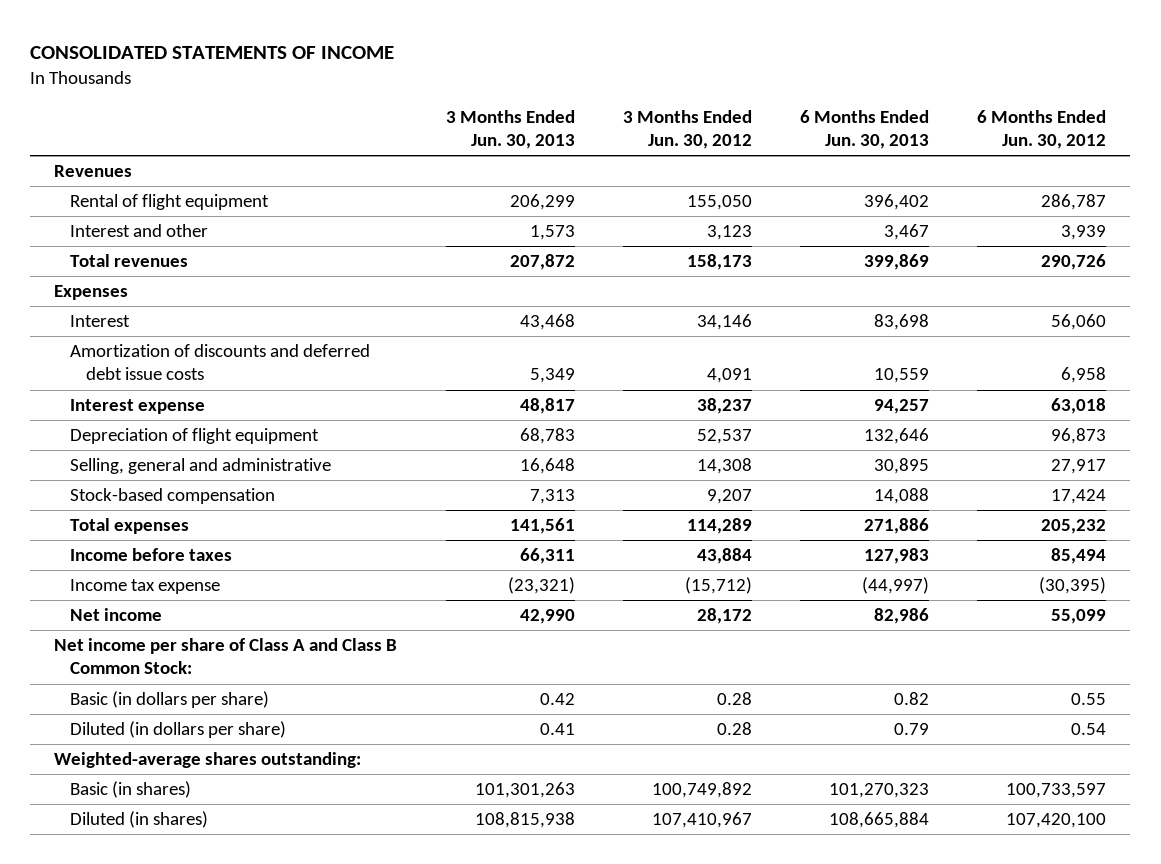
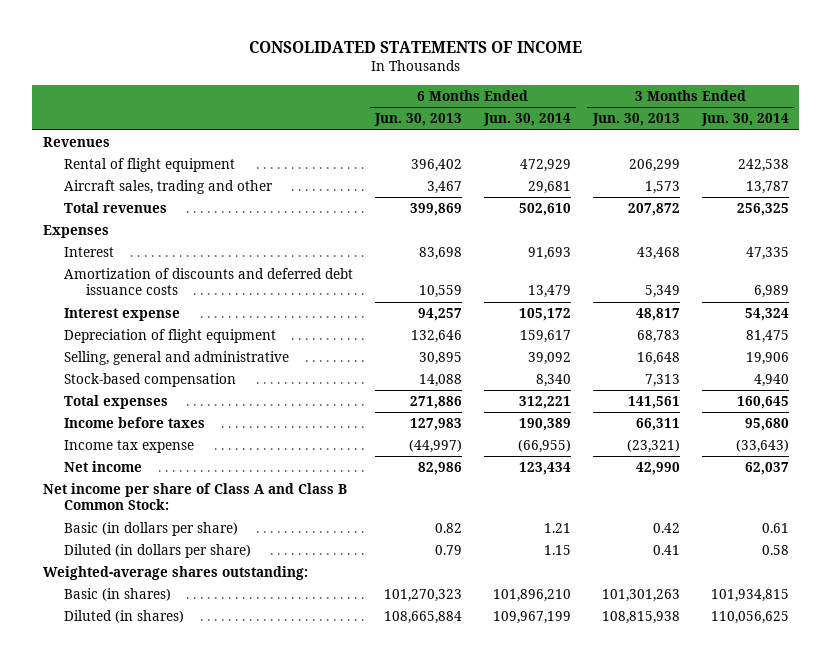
- | 3 Months Ended Jun. 30, 2013 | 3 Months Ended Jun. 30, 2012 | 6 Months Ended Jun. 30, 2013 | 6 Months Ended Jun. 30, 2012
+ | 6 Months Ended Jun. 30, 2013 | 6 Months Ended Jun. 30, 2014 | 3 Months Ended Jun. 30, 2013 | 3 Months Ended Jun. 30, 2014
- Interest and other | 1,573 | 3,123 | 3,467 | 3,939
+ Aircraft sales, trading and other | 3,467 | 29,681 | 1,573 | 13,787
- Amortization of discounts and deferred debt issue costs | 5,349 | 4,091 | 10,559 | 6,958
+ Amortization of discounts and deferred debt issuance costs | 10,559 | 13,479 | 5,349 | 6,989

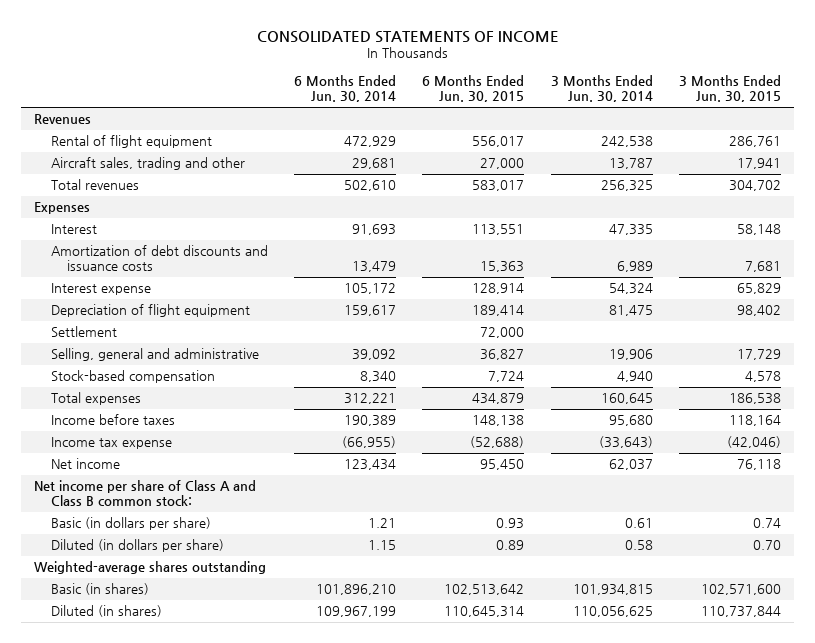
- | 6 Months Ended Jun. 30, 2013 | 6 Months Ended Jun. 30, 2014 | 3 Months Ended Jun. 30, 2013 | 3 Months Ended Jun. 30, 2014
+ | 6 Months Ended Jun. 30, 2014 | 6 Months Ended Jun. 30, 2015 | 3 Months Ended Jun. 30, 2014 | 3 Months Ended Jun. 30, 2015
- Amortization of discounts and deferred debt issuance costs | 10,559 | 13,479 | 5,349 | 6,989
+ Amortization of debt discounts and issuance costs | 13,479 | 15,363 | 6,989 | 7,681
+ Settlement | | 72,000 | |
- Net income per share of Class A and Class B Common Stock:
+ Net income per share of Class A and Class B common stock:
- Weighted-average shares outstanding:
+ Weighted-average shares outstanding

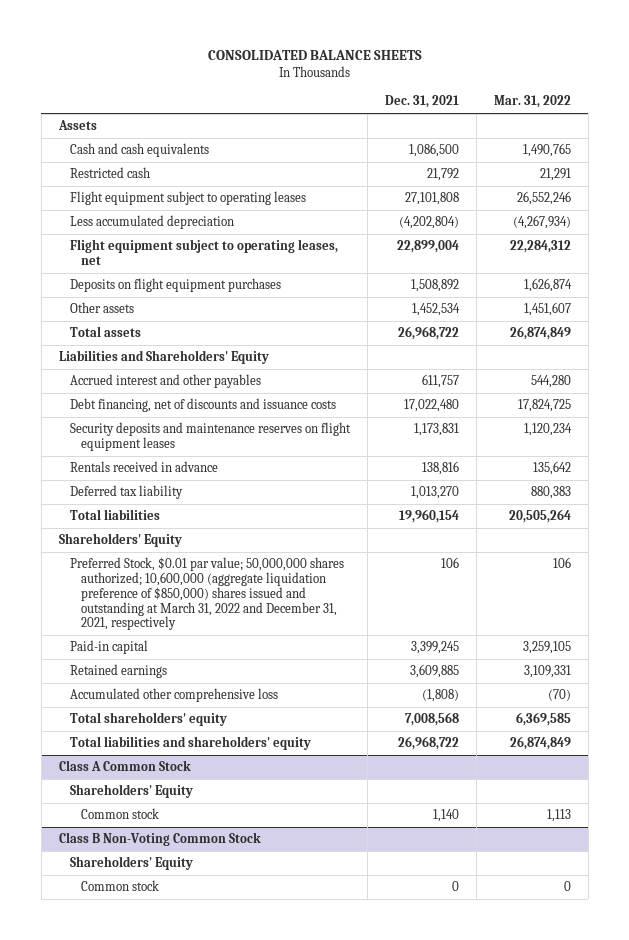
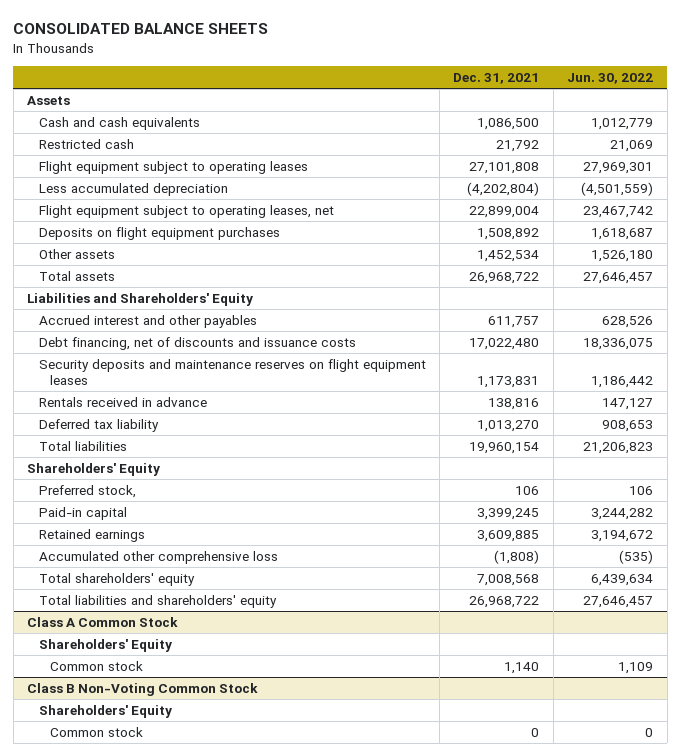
- | Dec. 31, 2021 | Mar. 31, 2022
+ | Dec. 31, 2021 | Jun. 30, 2022
- Preferred Stock, $0.01 par value; 50,000,000 shares authorized; 10,600,000 (aggregate liquidation preference of $850,000) shares issued and outstanding at March 31, 2022 and December 31, 2021, respectively | 106 | 106
+ Preferred stock, | 106 | 106

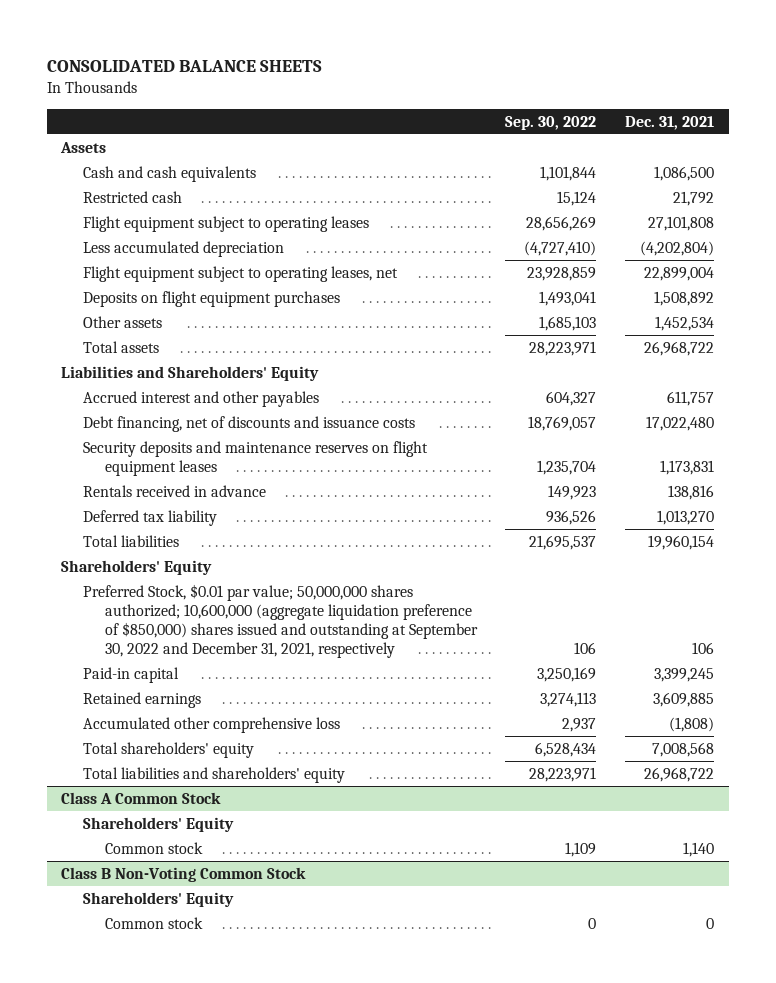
- | Dec. 31, 2021 | Jun. 30, 2022
+ | Sep. 30, 2022 | Dec. 31, 2021
- Preferred stock, | 106 | 106
+ Preferred Stock, $0.01 par value; 50,000,000 shares authorized; 10,600,000 (aggregate liquidation preference of $850,000) shares issued and outstanding at September 30, 2022 and December 31, 2021, respectively | 106 | 106

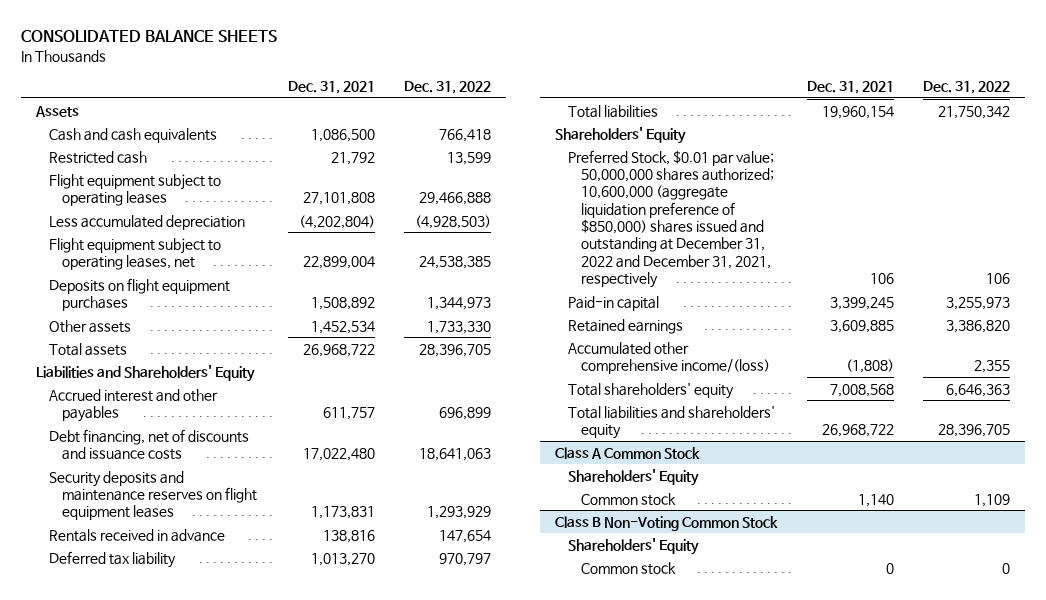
- | Sep. 30, 2022 | Dec. 31, 2021
+ | Dec. 31, 2021 | Dec. 31, 2022
- Preferred Stock, $0.01 par value; 50,000,000 shares authorized; 10,600,000 (aggregate liquidation preference of $850,000) shares issued and outstanding at September 30, 2022 and December 31, 2021, respectively | 106 | 106
+ Preferred Stock, $0.01 par value; 50,000,000 shares authorized; 10,600,000 (aggregate liquidation preference of $850,000) shares issued and outstanding at December 31, 2022 and December 31, 2021, respectively | 106 | 106
- Accumulated other comprehensive loss | 2,937 | (1,808)
+ Accumulated other comprehensive income/(loss) | (1,808) | 2,355

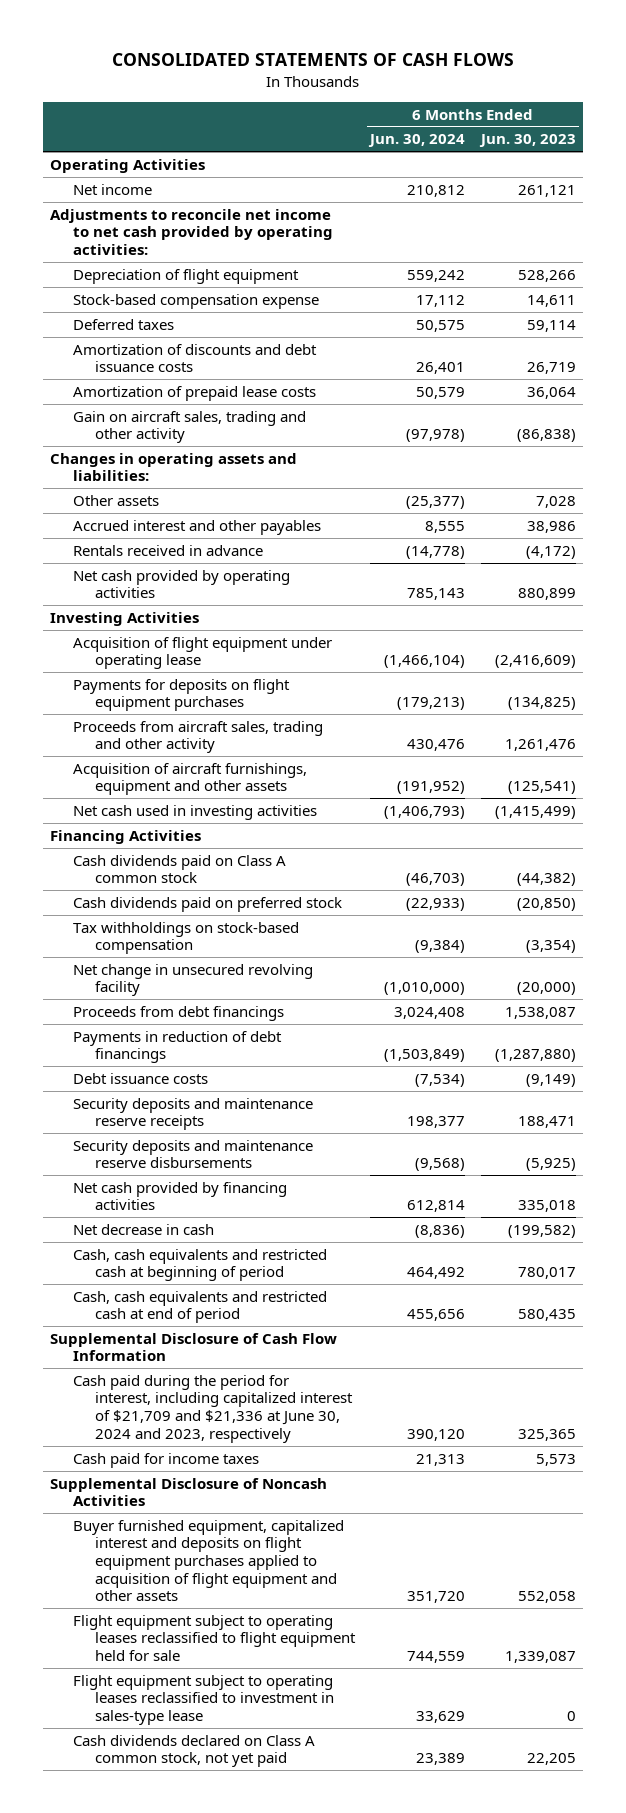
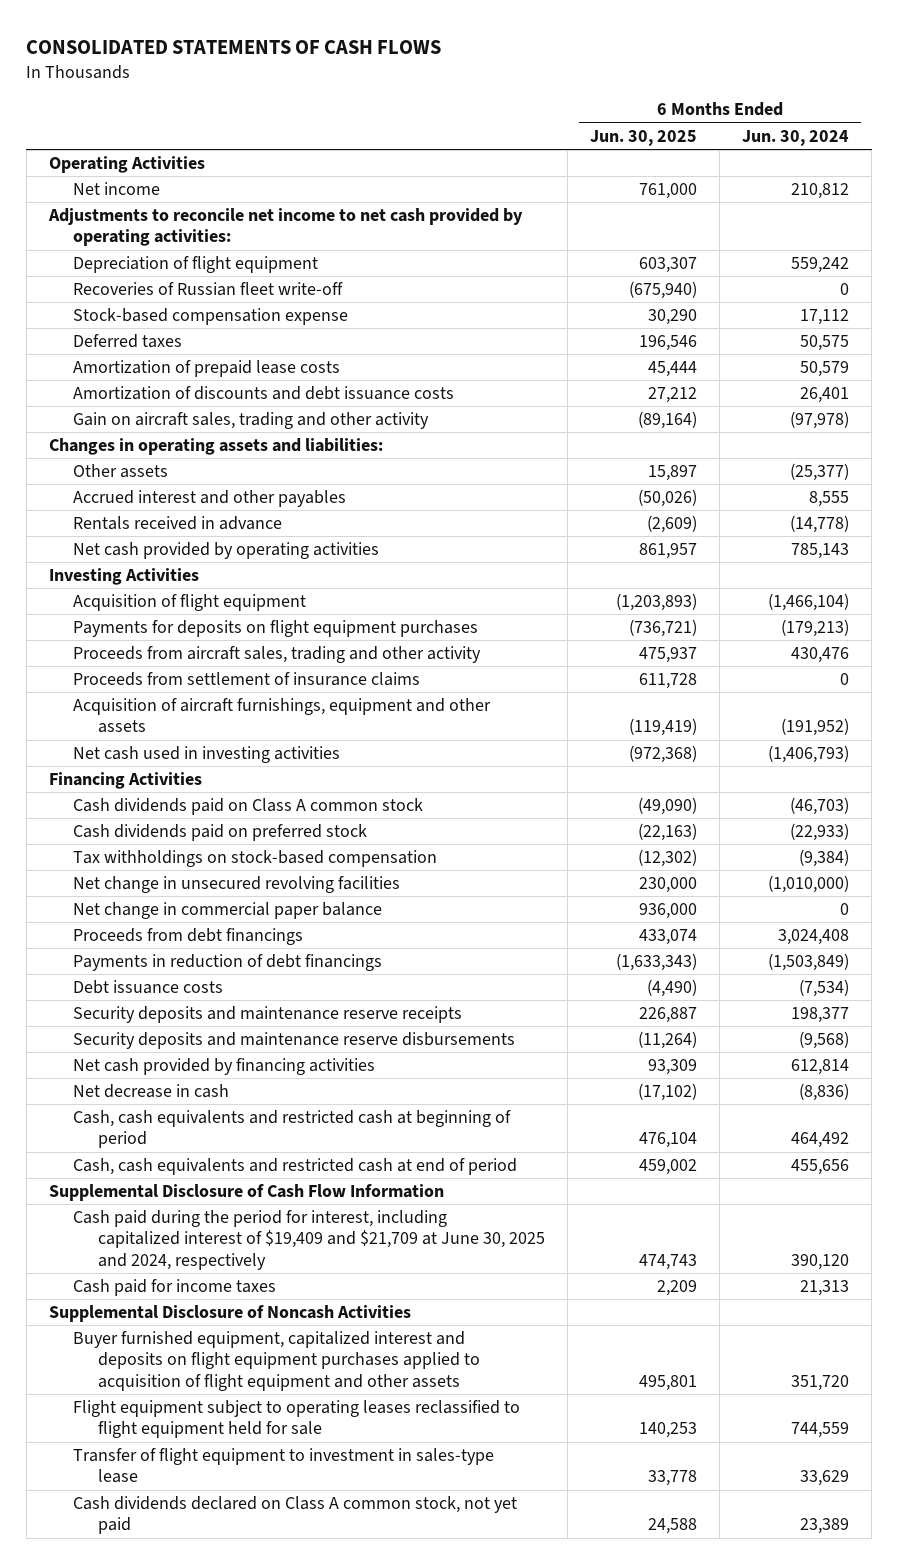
- | 6 Months Ended Jun. 30, 2024 | 6 Months Ended Jun. 30, 2023
+ | 6 Months Ended Jun. 30, 2025 | 6 Months Ended Jun. 30, 2024
+ Recoveries of Russian fleet write-off | (675,940) | 0
moved down: Amortization of discounts and debt issuance costs | 27,212 | 26,401
- Acquisition of flight equipment under operating lease | (1,466,104) | (2,416,609)
+ Acquisition of flight equipment | (1,203,893) | (1,466,104)
+ Proceeds from settlement of insurance claims | 611,728 | 0
- Net change in unsecured revolving facility | (1,010,000) | (20,000)
+ Net change in unsecured revolving facilities | 230,000 | (1,010,000)
+ Net change in commercial paper balance | 936,000 | 0
- Cash paid during the period for interest, including capitalized interest of $21,709 and $21,336 at June 30, 2024 and 2023, respectively | 390,120 | 325,365
+ Cash paid during the period for interest, including capitalized interest of $19,409 and $21,709 at June 30, 2025 and 2024, respectively | 474,743 | 390,120
- Flight equipment subject to operating leases reclassified to investment in sales-type lease | 33,629 | 0
+ Transfer of flight equipment to investment in sales-type lease | 33,778 | 33,629

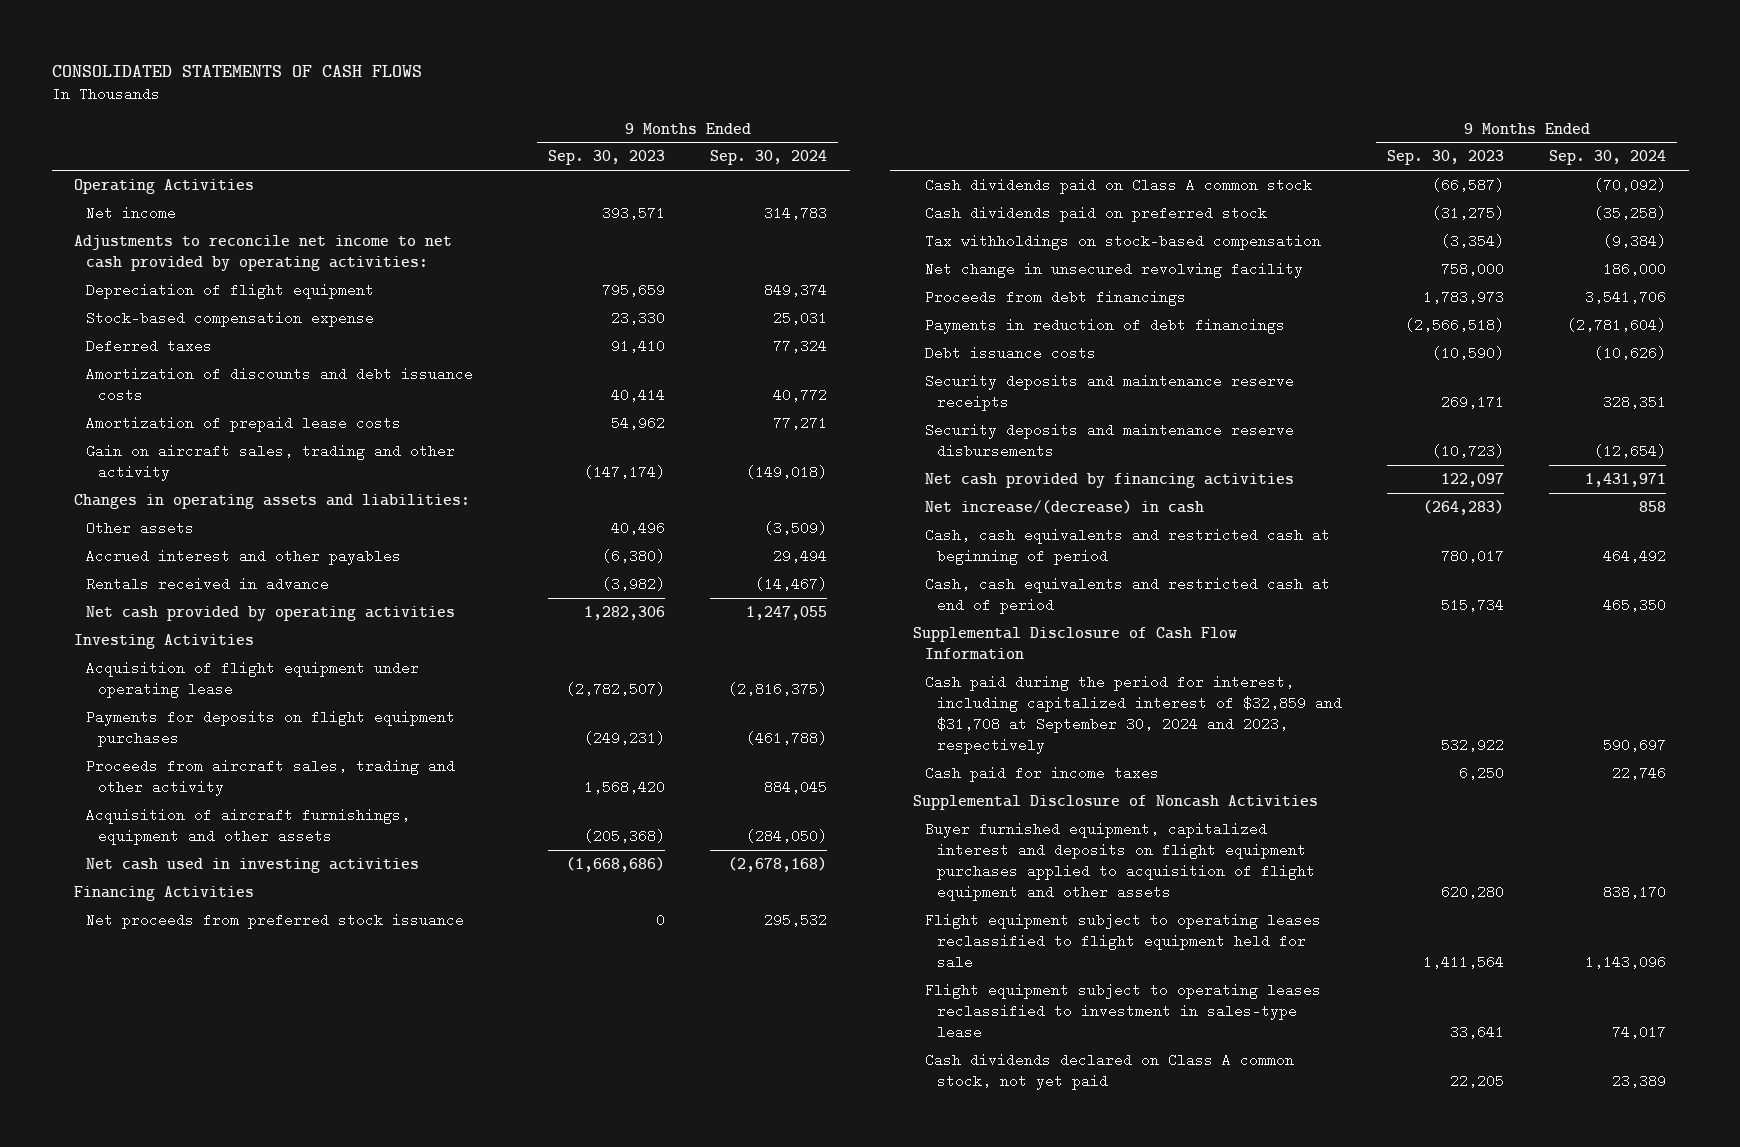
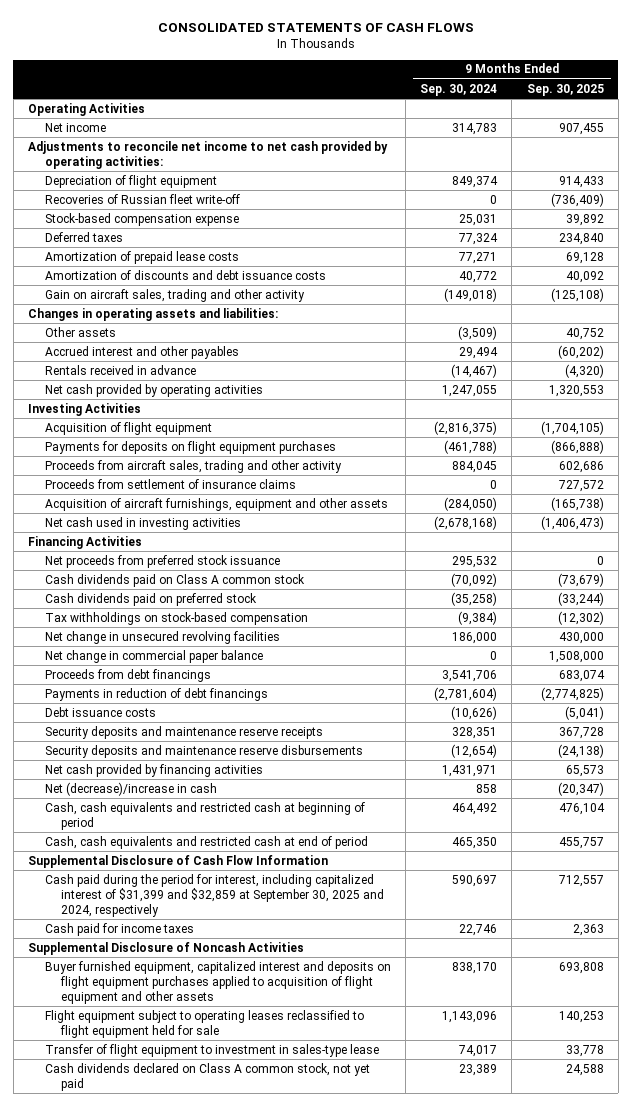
- | 9 Months Ended Sep. 30, 2023 | 9 Months Ended Sep. 30, 2024
+ | 9 Months Ended Sep. 30, 2024 | 9 Months Ended Sep. 30, 2025
+ Recoveries of Russian fleet write-off | 0 | (736,409)
moved down: Amortization of discounts and debt issuance costs | 40,772 | 40,092
- Acquisition of flight equipment under operating lease | (2,782,507) | (2,816,375)
+ Acquisition of flight equipment | (2,816,375) | (1,704,105)
+ Proceeds from settlement of insurance claims | 0 | 727,572
- Net change in unsecured revolving facility | 758,000 | 186,000
+ Net change in unsecured revolving facilities | 186,000 | 430,000
+ Net change in commercial paper balance | 0 | 1,508,000
- Net increase/(decrease) in cash | (264,283) | 858
+ Net (decrease)/increase in cash | 858 | (20,347)
- Cash paid during the period for interest, including capitalized interest of $32,859 and $31,708 at September 30, 2024 and 2023, respectively | 532,922 | 590,697
+ Cash paid during the period for interest, including capitalized interest of $31,399 and $32,859 at September 30, 2025 and 2024, respectively | 590,697 | 712,557
- Flight equipment subject to operating leases reclassified to investment in sales-type lease | 33,641 | 74,017
+ Transfer of flight equipment to investment in sales-type lease | 74,017 | 33,778

